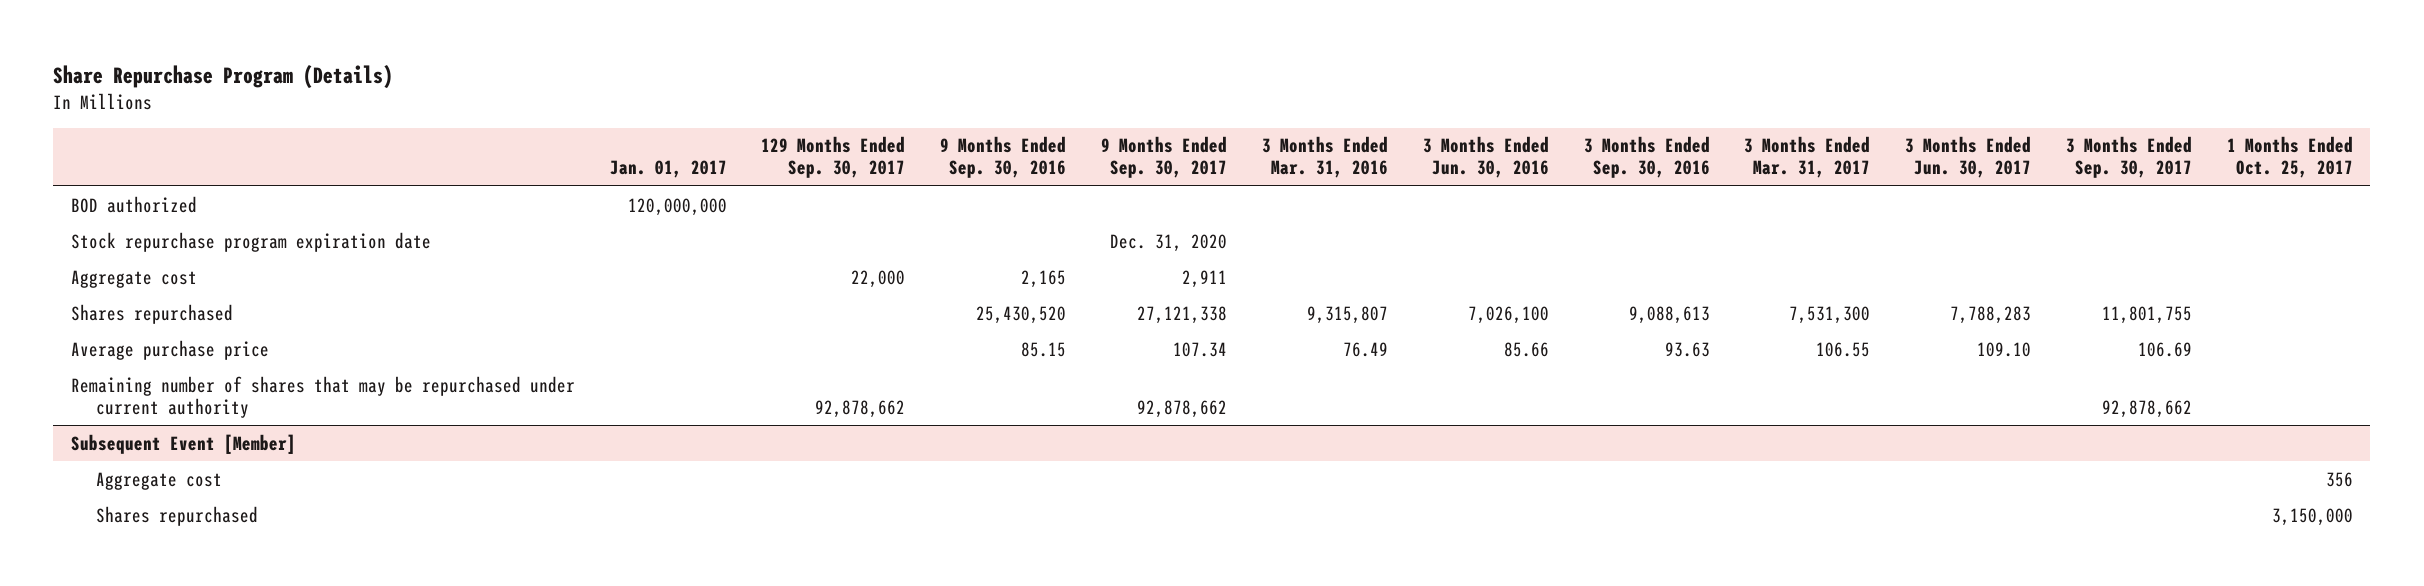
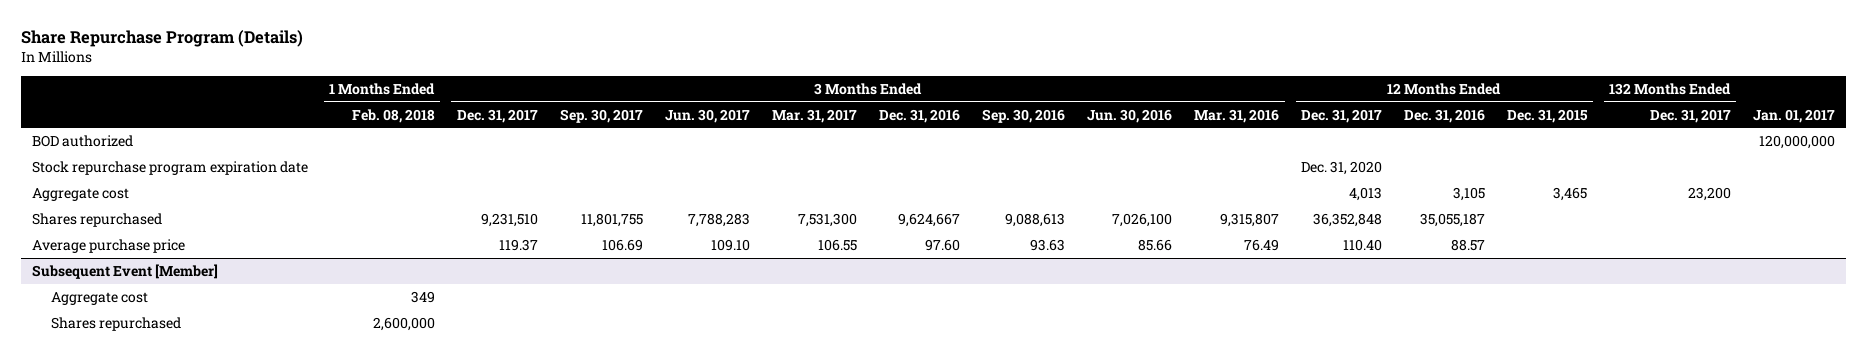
- | Jan. 01, 2017 | 129 Months Ended Sep. 30, 2017 | 9 Months Ended Sep. 30, 2016 | 9 Months Ended Sep. 30, 2017 | 3 Months Ended Mar. 31, 2016 | 3 Months Ended Jun. 30, 2016 | 3 Months Ended Sep. 30, 2016 | 3 Months Ended Mar. 31, 2017 | 3 Months Ended Jun. 30, 2017 | 3 Months Ended Sep. 30, 2017 | 1 Months Ended Oct. 25, 2017
+ | 1 Months Ended Feb. 08, 2018 | 3 Months Ended Dec. 31, 2017 | 3 Months Ended Sep. 30, 2017 | 3 Months Ended Jun. 30, 2017 | 3 Months Ended Mar. 31, 2017 | 3 Months Ended Dec. 31, 2016 | 3 Months Ended Sep. 30, 2016 | 3 Months Ended Jun. 30, 2016 | 3 Months Ended Mar. 31, 2016 | 12 Months Ended Dec. 31, 2017 | 12 Months Ended Dec. 31, 2016 | 12 Months Ended Dec. 31, 2015 | 132 Months Ended Dec. 31, 2017 | Jan. 01, 2017
- Remaining number of shares that may be repurchased under current authority | | 92,878,662 | | 92,878,662 | | | | | | 92,878,662 |

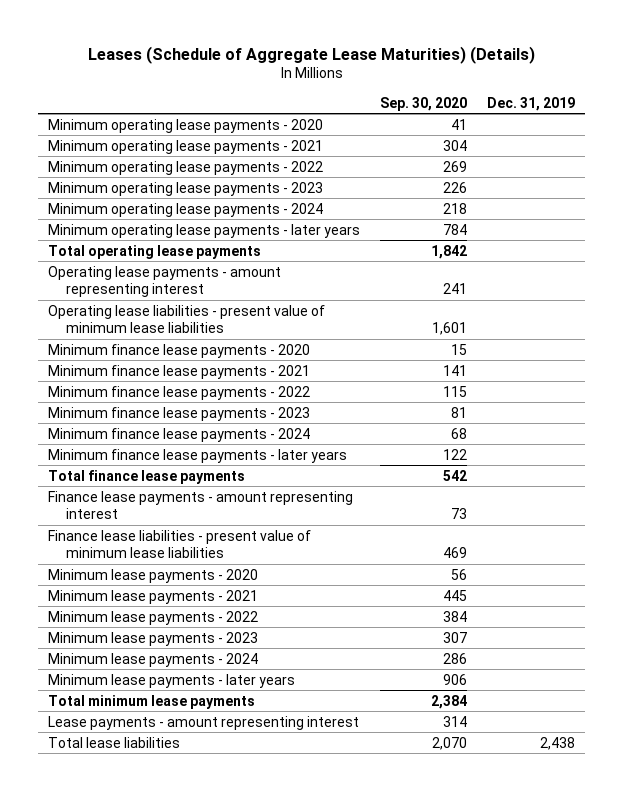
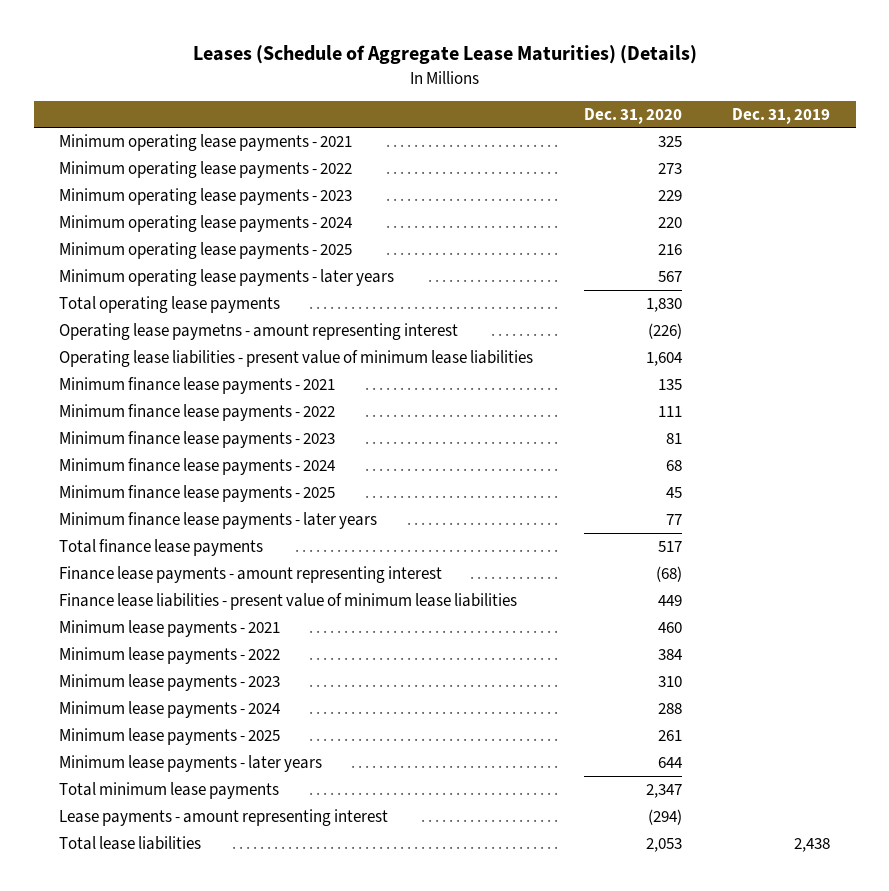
- | Sep. 30, 2020 | Dec. 31, 2019
+ | Dec. 31, 2020 | Dec. 31, 2019
- Minimum operating lease payments - 2020 | 41 |
+ Minimum operating lease payments - 2025 | 216 |
- Operating lease payments - amount representing interest | 241 |
+ Operating lease paymetns - amount representing interest | (226) |
- Minimum finance lease payments - 2020 | 15 |
+ Minimum finance lease payments - 2025 | 45 |
- Minimum lease payments - 2020 | 56 |
+ Minimum lease payments - 2025 | 261 |

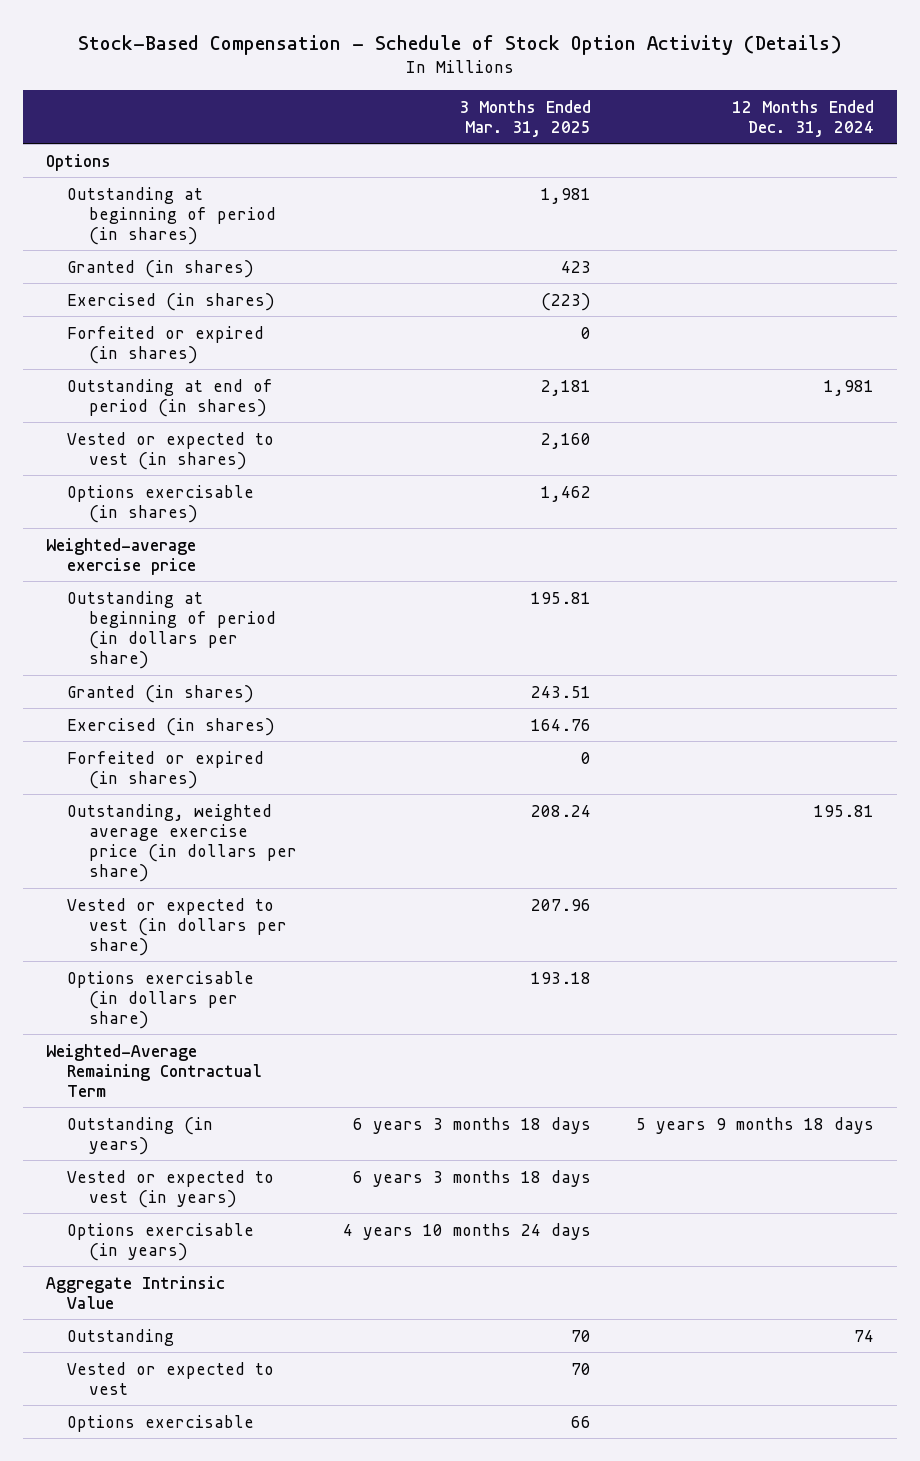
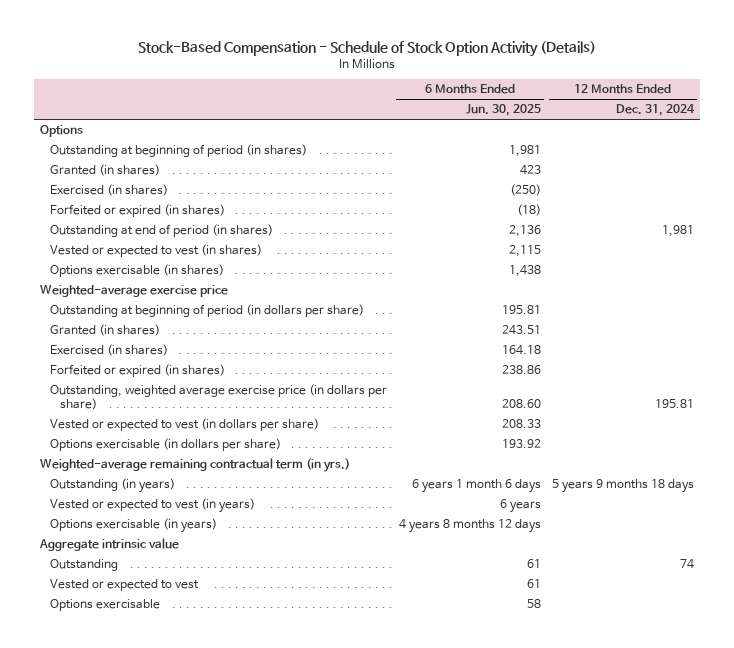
- | 3 Months Ended Mar. 31, 2025 | 12 Months Ended Dec. 31, 2024
+ | 6 Months Ended Jun. 30, 2025 | 12 Months Ended Dec. 31, 2024
- Weighted-Average Remaining Contractual Term
+ Weighted-average remaining contractual term (in yrs.)
- Aggregate Intrinsic Value
+ Aggregate intrinsic value

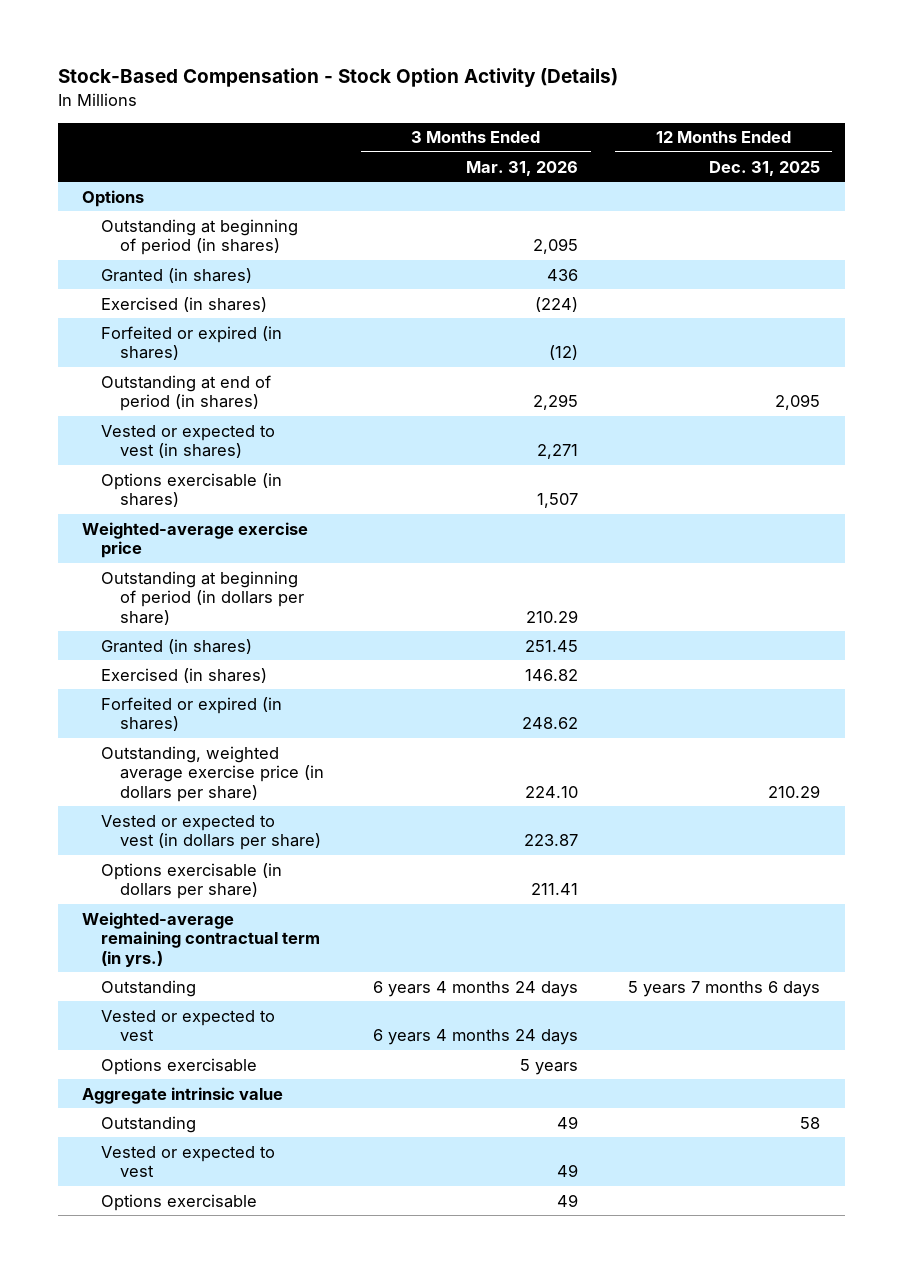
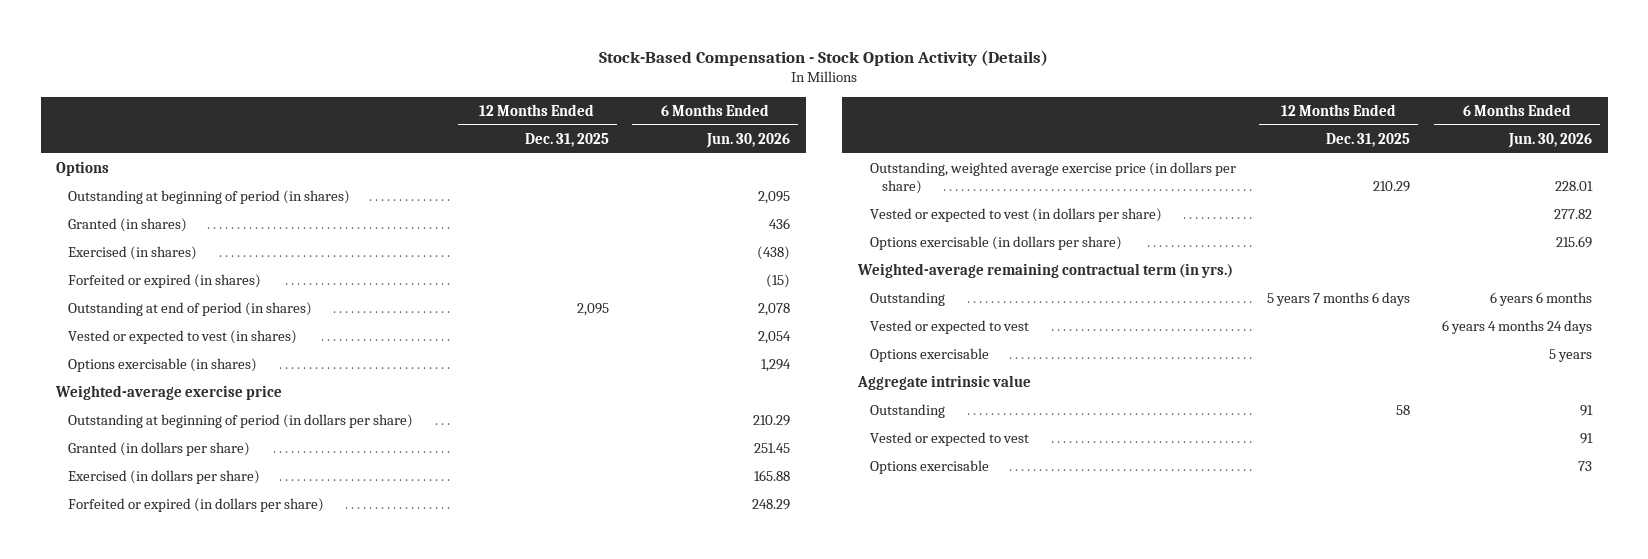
- | 3 Months Ended Mar. 31, 2026 | 12 Months Ended Dec. 31, 2025
+ | 12 Months Ended Dec. 31, 2025 | 6 Months Ended Jun. 30, 2026
- Granted (in shares) | 251.45 |
- Exercised (in shares) | 146.82 |
- Forfeited or expired (in shares) | 248.62 |
+ Granted (in dollars per share) | | 251.45
+ Exercised (in dollars per share) | | 165.88
+ Forfeited or expired (in dollars per share) | | 248.29

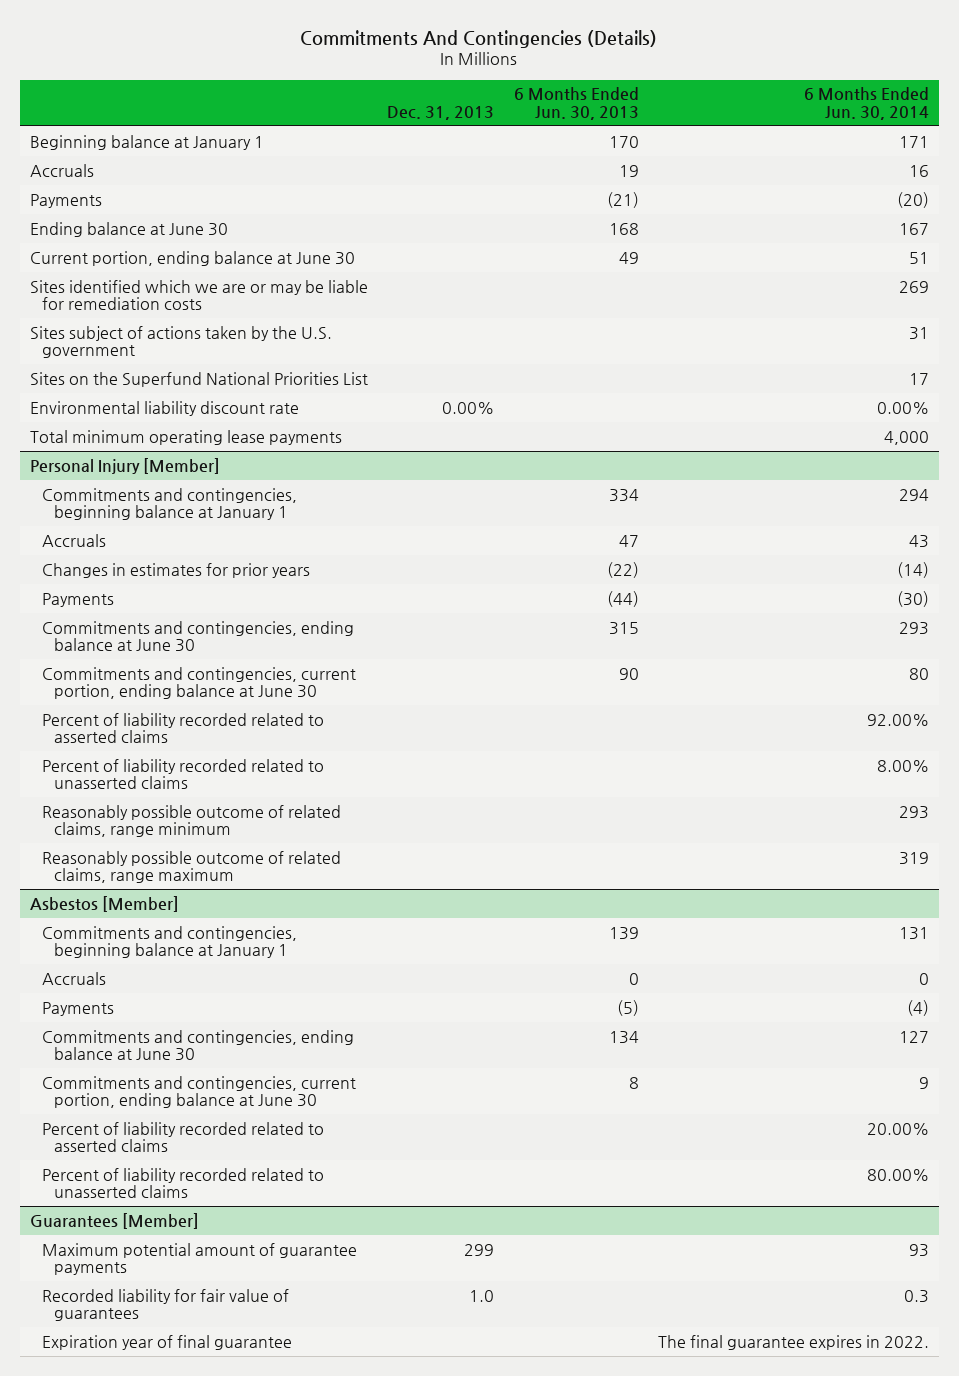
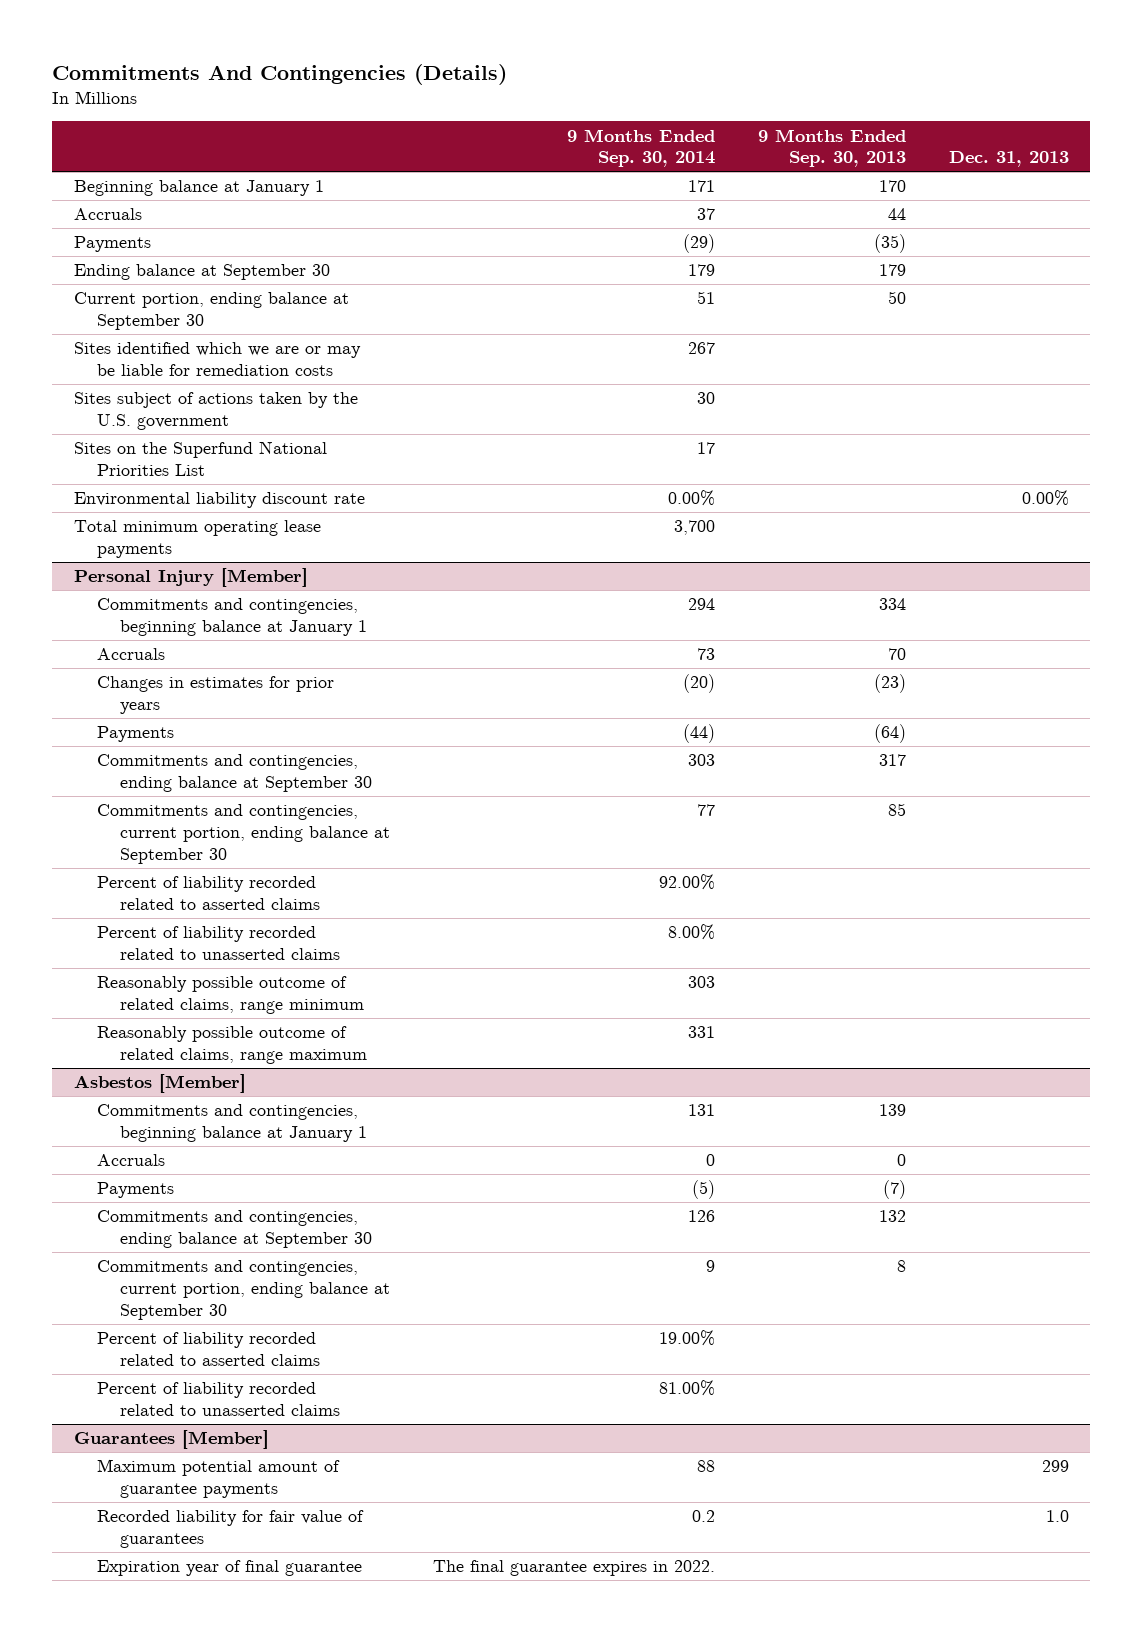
- | Dec. 31, 2013 | 6 Months Ended Jun. 30, 2013 | 6 Months Ended Jun. 30, 2014
+ | 9 Months Ended Sep. 30, 2014 | 9 Months Ended Sep. 30, 2013 | Dec. 31, 2013
- Ending balance at June 30 | | 168 | 167
- Current portion, ending balance at June 30 | | 49 | 51
+ Ending balance at September 30 | 179 | 179 |
+ Current portion, ending balance at September 30 | 51 | 50 |
@ Personal Injury [Member]
- Commitments and contingencies, ending balance at June 30 | | 315 | 293
- Commitments and contingencies, current portion, ending balance at June 30 | | 90 | 80
+ Commitments and contingencies, ending balance at September 30 | 303 | 317 |
+ Commitments and contingencies, current portion, ending balance at September 30 | 77 | 85 |
@ Asbestos [Member]
- Commitments and contingencies, ending balance at June 30 | | 134 | 127
- Commitments and contingencies, current portion, ending balance at June 30 | | 8 | 9
+ Commitments and contingencies, ending balance at September 30 | 126 | 132 |
+ Commitments and contingencies, current portion, ending balance at September 30 | 9 | 8 |

